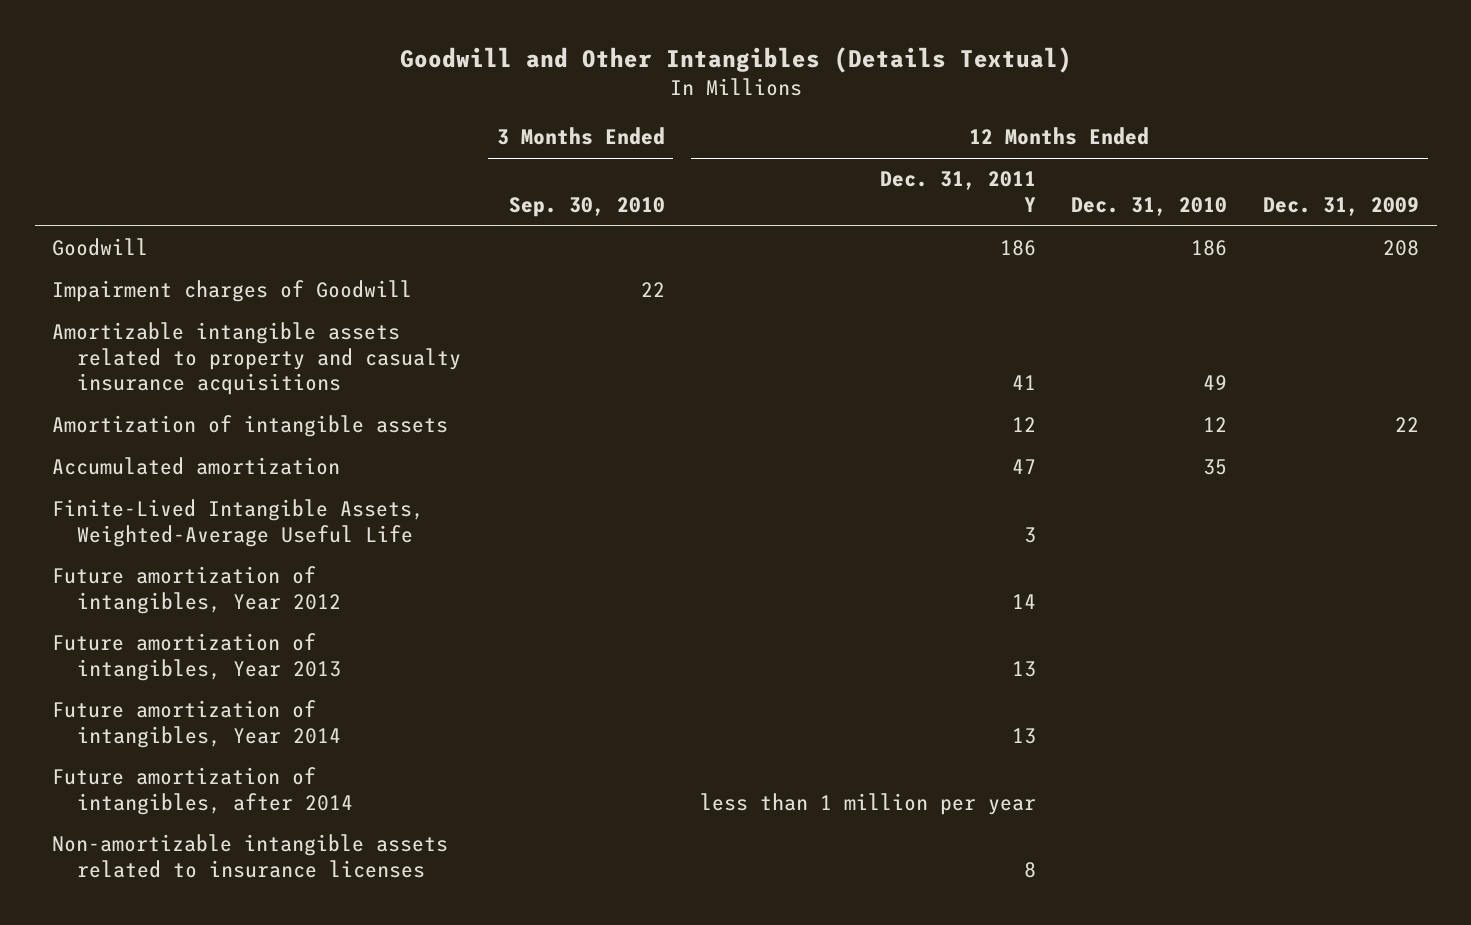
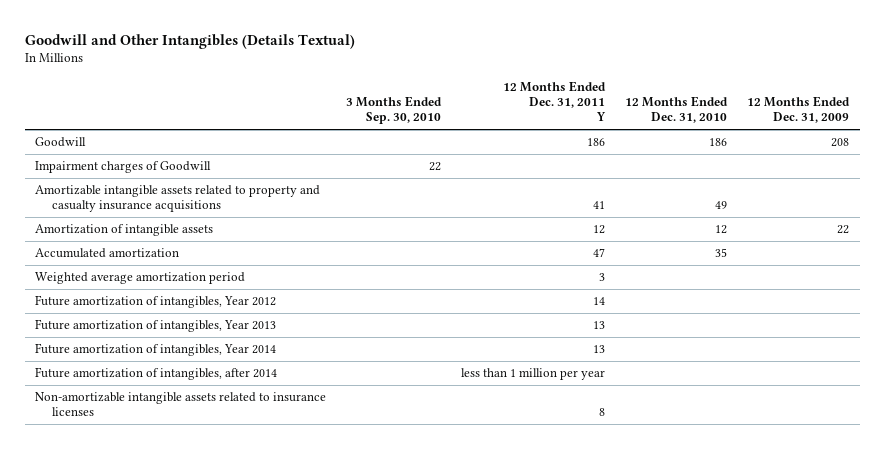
- Finite-Lived Intangible Assets, Weighted-Average Useful Life | | 3 | |
+ Weighted average amortization period | | 3 | |

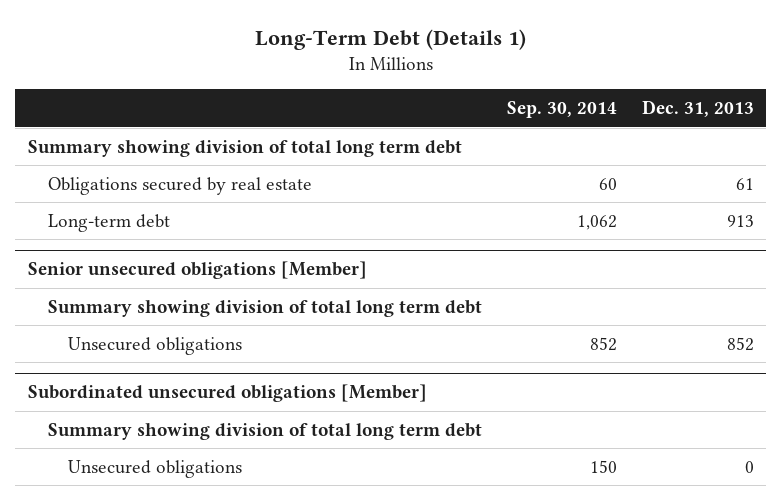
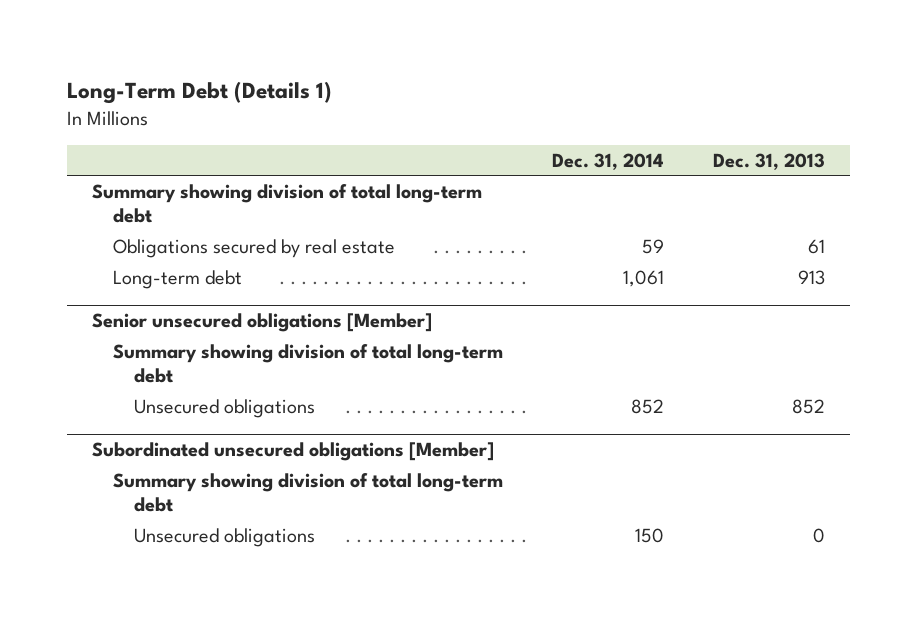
- | Sep. 30, 2014 | Dec. 31, 2013
+ | Dec. 31, 2014 | Dec. 31, 2013
- Summary showing division of total long term debt
+ Summary showing division of total long-term debt
@ Senior unsecured obligations [Member]
- Summary showing division of total long term debt
+ Summary showing division of total long-term debt
@ Subordinated unsecured obligations [Member]
- Summary showing division of total long term debt
+ Summary showing division of total long-term debt

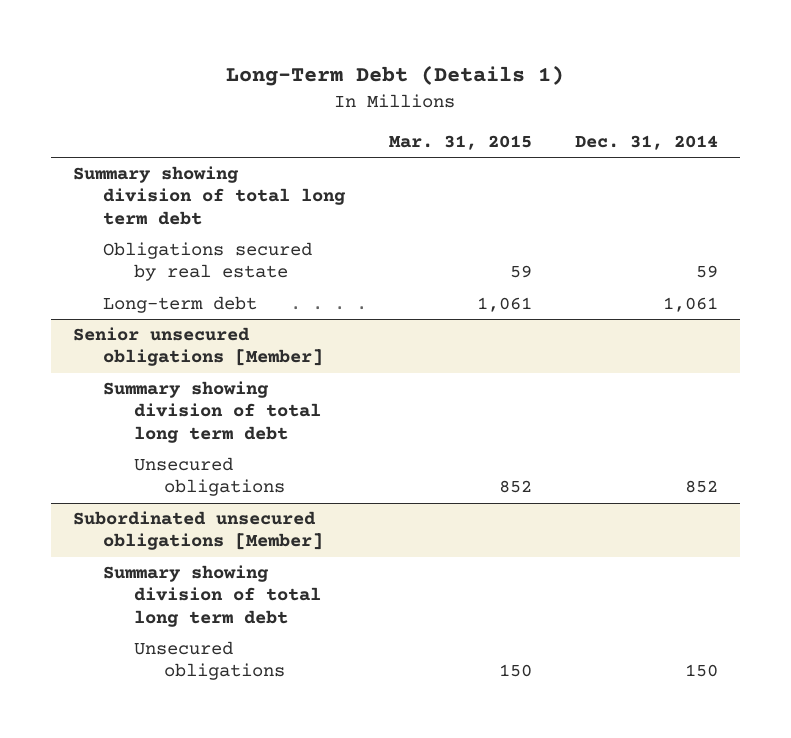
- | Dec. 31, 2014 | Dec. 31, 2013
+ | Mar. 31, 2015 | Dec. 31, 2014
- Summary showing division of total long-term debt
+ Summary showing division of total long term debt
@ Senior unsecured obligations [Member]
- Summary showing division of total long-term debt
+ Summary showing division of total long term debt
@ Subordinated unsecured obligations [Member]
- Summary showing division of total long-term debt
+ Summary showing division of total long term debt

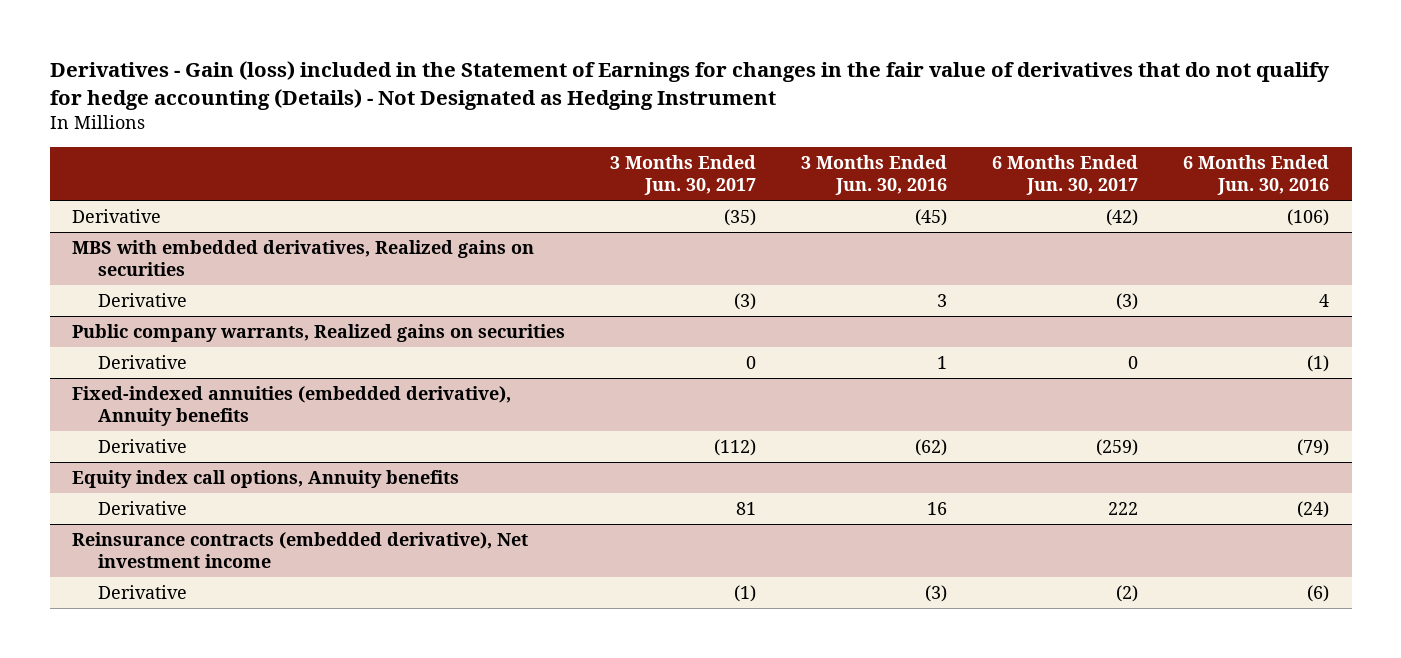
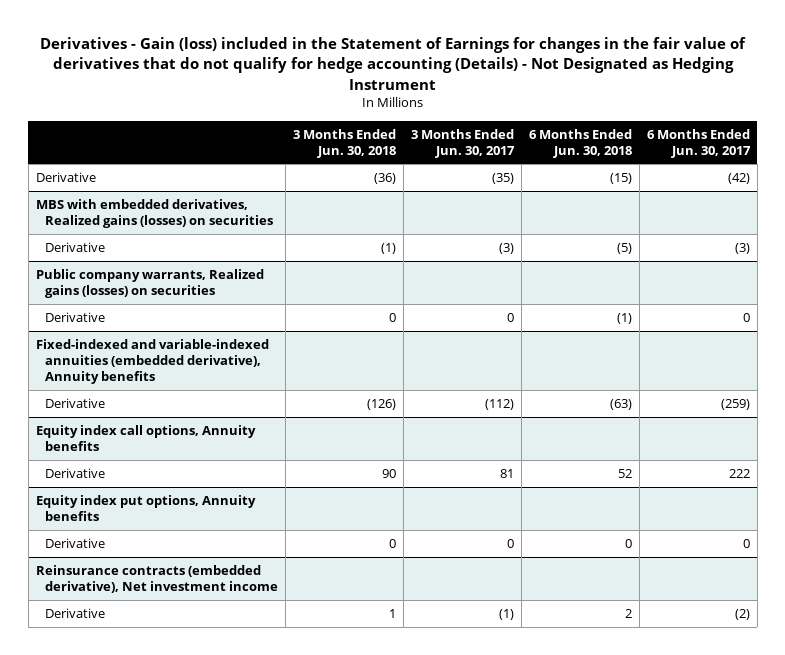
- | 3 Months Ended Jun. 30, 2017 | 3 Months Ended Jun. 30, 2016 | 6 Months Ended Jun. 30, 2017 | 6 Months Ended Jun. 30, 2016
+ | 3 Months Ended Jun. 30, 2018 | 3 Months Ended Jun. 30, 2017 | 6 Months Ended Jun. 30, 2018 | 6 Months Ended Jun. 30, 2017
- MBS with embedded derivatives, Realized gains on securities
+ MBS with embedded derivatives, Realized gains (losses) on securities
- Public company warrants, Realized gains on securities
+ Public company warrants, Realized gains (losses) on securities
- Fixed-indexed annuities (embedded derivative), Annuity benefits
+ Fixed-indexed and variable-indexed annuities (embedded derivative), Annuity benefits
+ Equity index put options, Annuity benefits
+ Derivative | 0 | 0 | 0 | 0

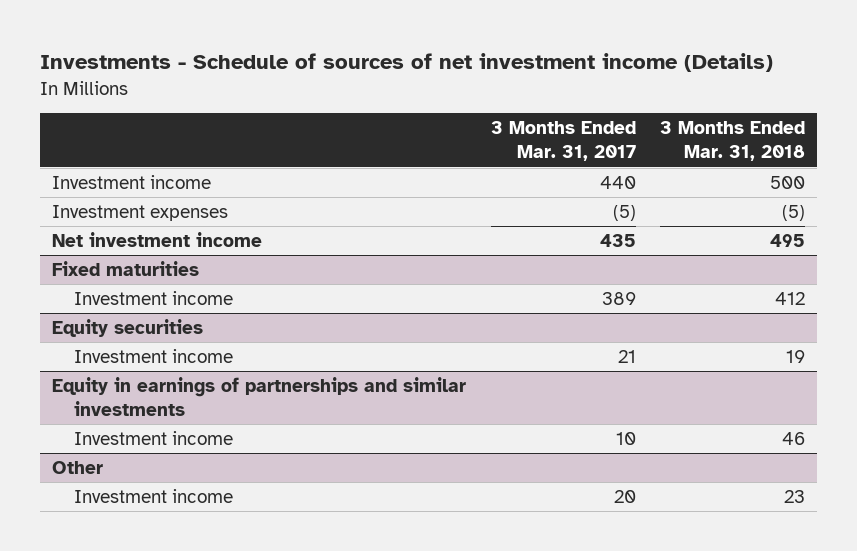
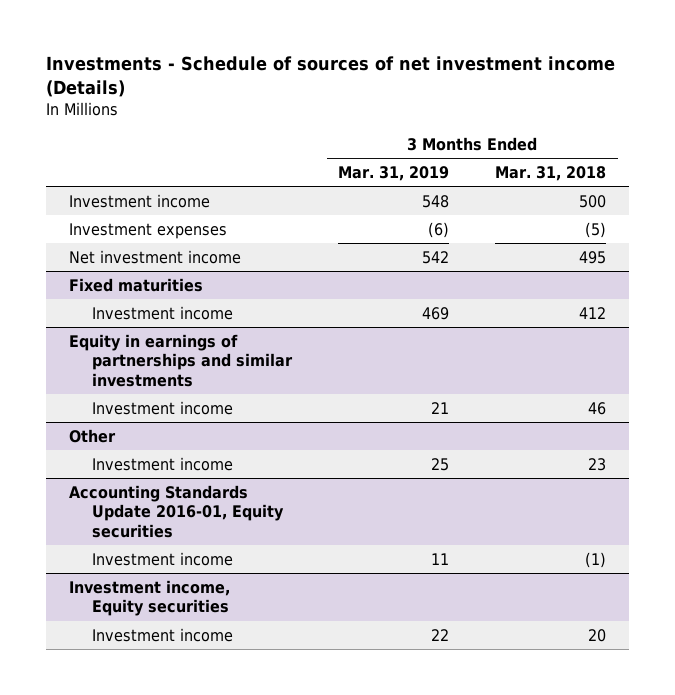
- | 3 Months Ended Mar. 31, 2017 | 3 Months Ended Mar. 31, 2018
+ | 3 Months Ended Mar. 31, 2019 | 3 Months Ended Mar. 31, 2018
- Equity securities
- Investment income | 21 | 19
+ Accounting Standards Update 2016-01, Equity securities
+ Investment income | 11 | (1)
+ Investment income, Equity securities
+ Investment income | 22 | 20

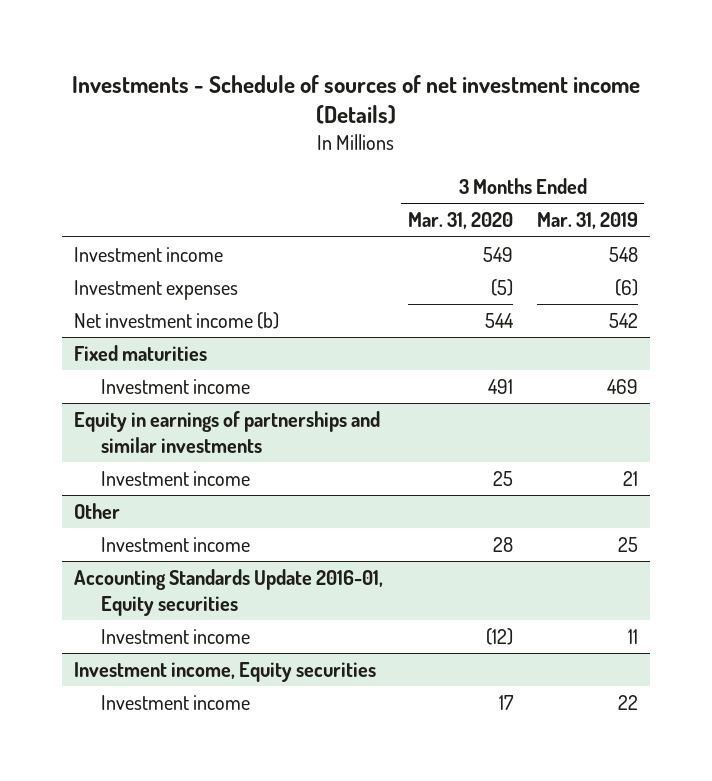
- | 3 Months Ended Mar. 31, 2019 | 3 Months Ended Mar. 31, 2018
+ | 3 Months Ended Mar. 31, 2020 | 3 Months Ended Mar. 31, 2019
- Net investment income | 542 | 495
+ Net investment income (b) | 544 | 542

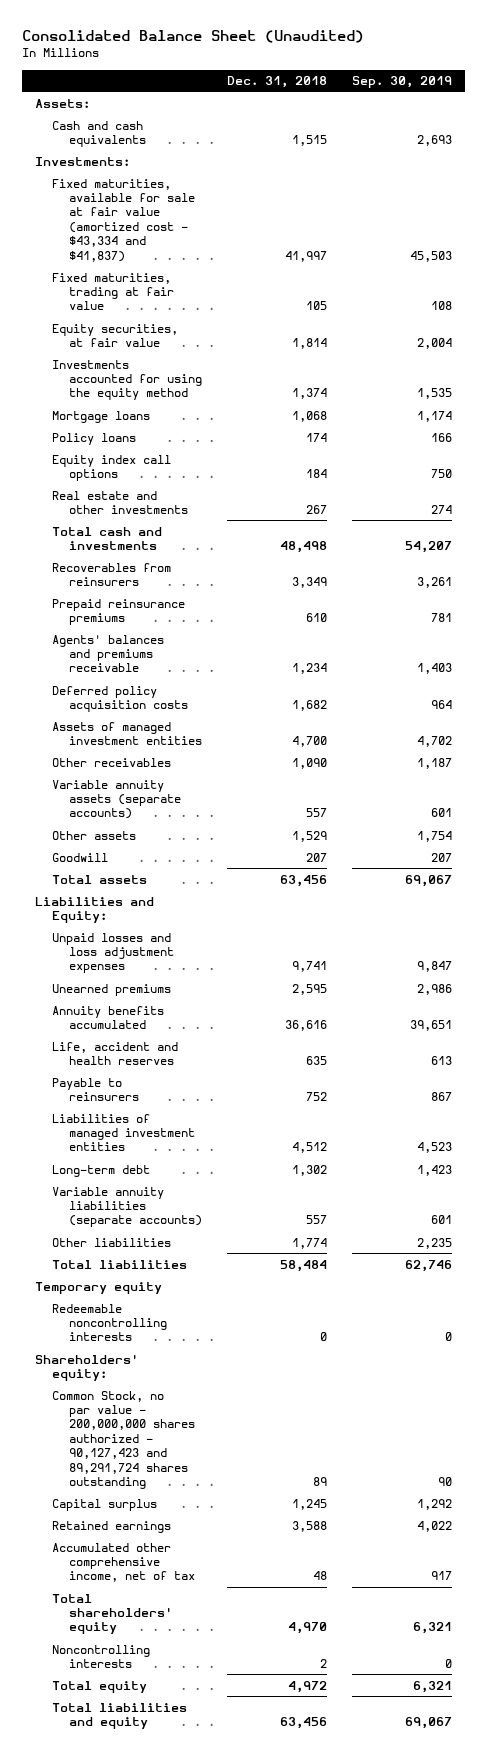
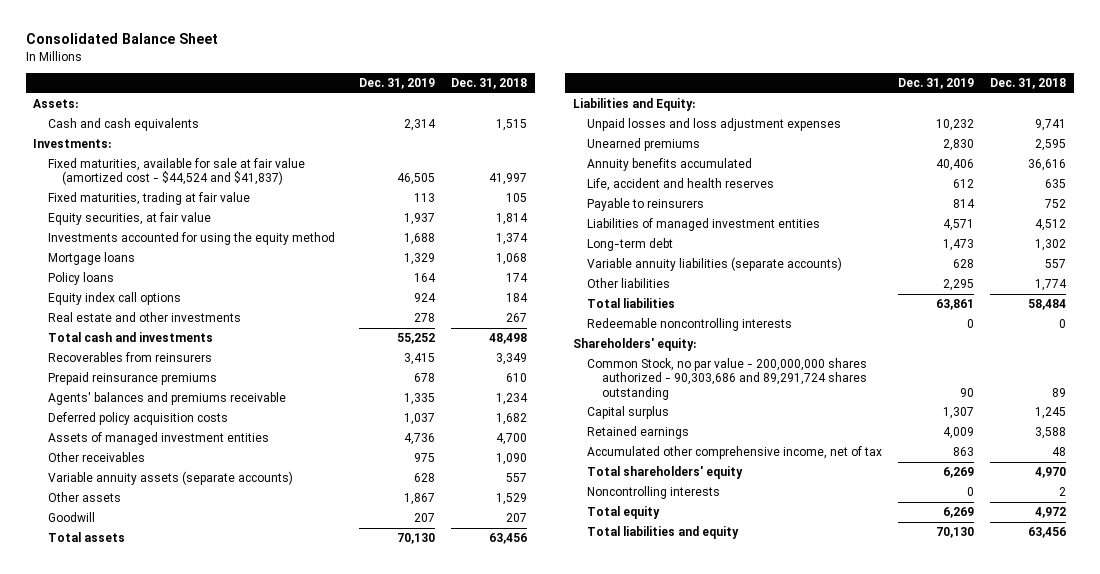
- Consolidated Balance Sheet (Unaudited)
+ Consolidated Balance Sheet
- | Dec. 31, 2018 | Sep. 30, 2019
+ | Dec. 31, 2019 | Dec. 31, 2018
- Fixed maturities, available for sale at fair value (amortized cost - $43,334 and $41,837) | 41,997 | 45,503
+ Fixed maturities, available for sale at fair value (amortized cost - $44,524 and $41,837) | 46,505 | 41,997
- Temporary equity
- Common Stock, no par value - 200,000,000 shares authorized - 90,127,423 and 89,291,724 shares outstanding | 89 | 90
+ Common Stock, no par value - 200,000,000 shares authorized - 90,303,686 and 89,291,724 shares outstanding | 90 | 89

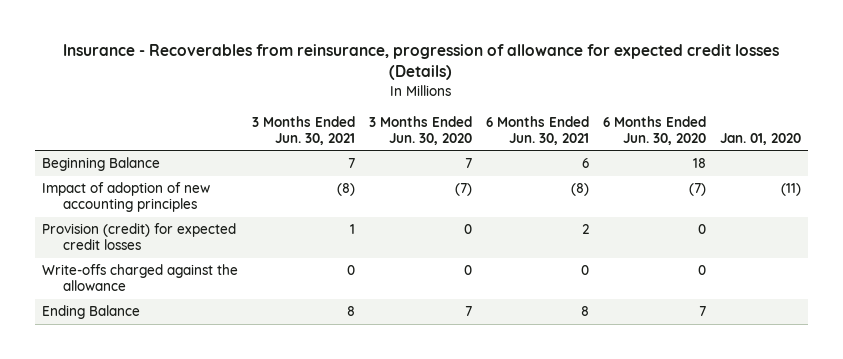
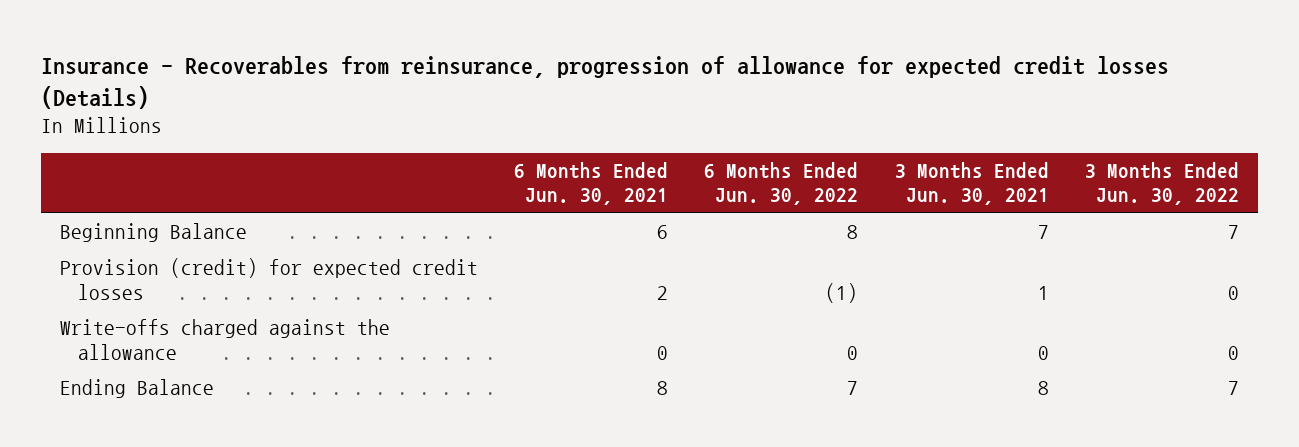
- | 3 Months Ended Jun. 30, 2021 | 3 Months Ended Jun. 30, 2020 | 6 Months Ended Jun. 30, 2021 | 6 Months Ended Jun. 30, 2020 | Jan. 01, 2020
+ | 6 Months Ended Jun. 30, 2021 | 6 Months Ended Jun. 30, 2022 | 3 Months Ended Jun. 30, 2021 | 3 Months Ended Jun. 30, 2022
- Impact of adoption of new accounting principles | (8) | (7) | (8) | (7) | (11)

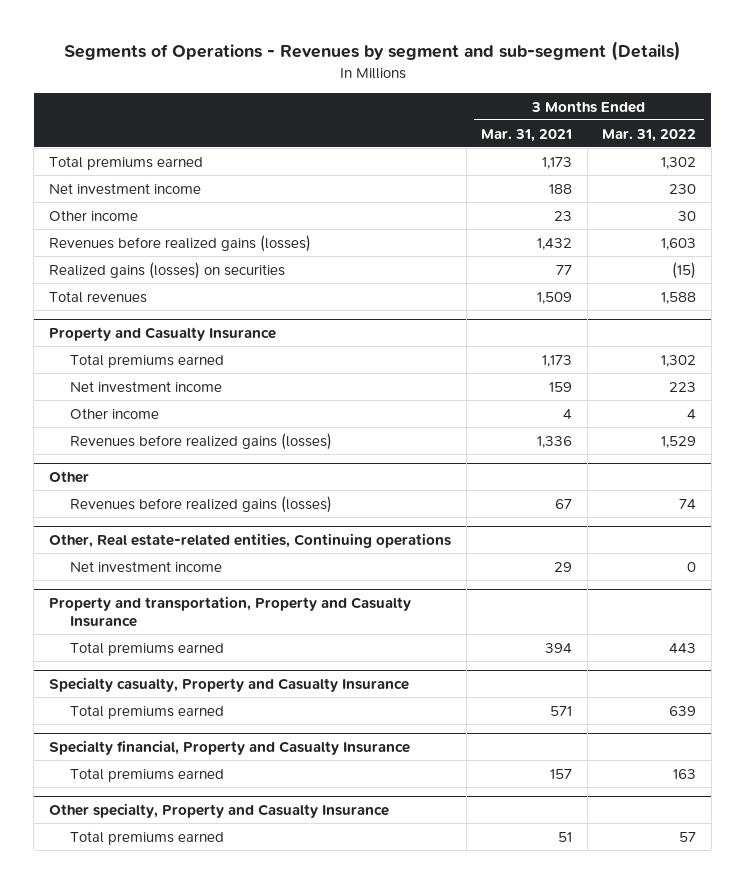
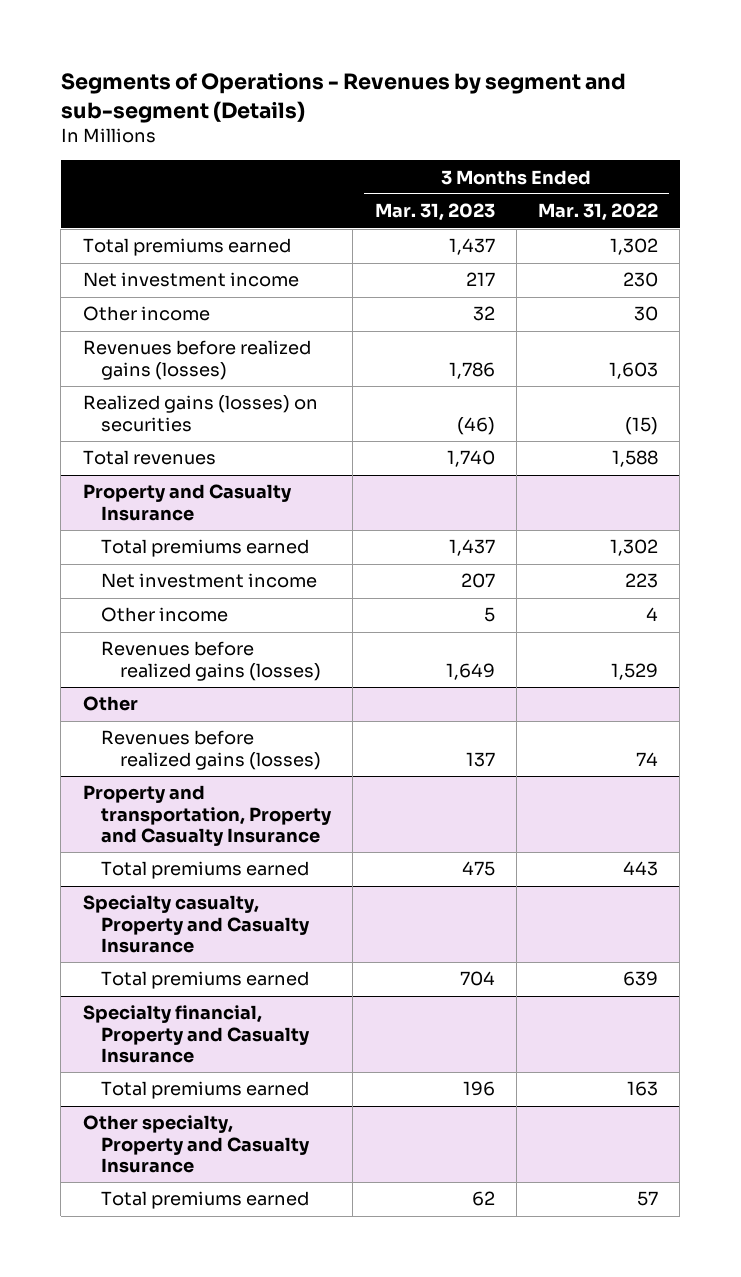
- | 3 Months Ended Mar. 31, 2021 | 3 Months Ended Mar. 31, 2022
+ | 3 Months Ended Mar. 31, 2023 | 3 Months Ended Mar. 31, 2022
- Other, Real estate-related entities, Continuing operations
- Net investment income | 29 | 0

